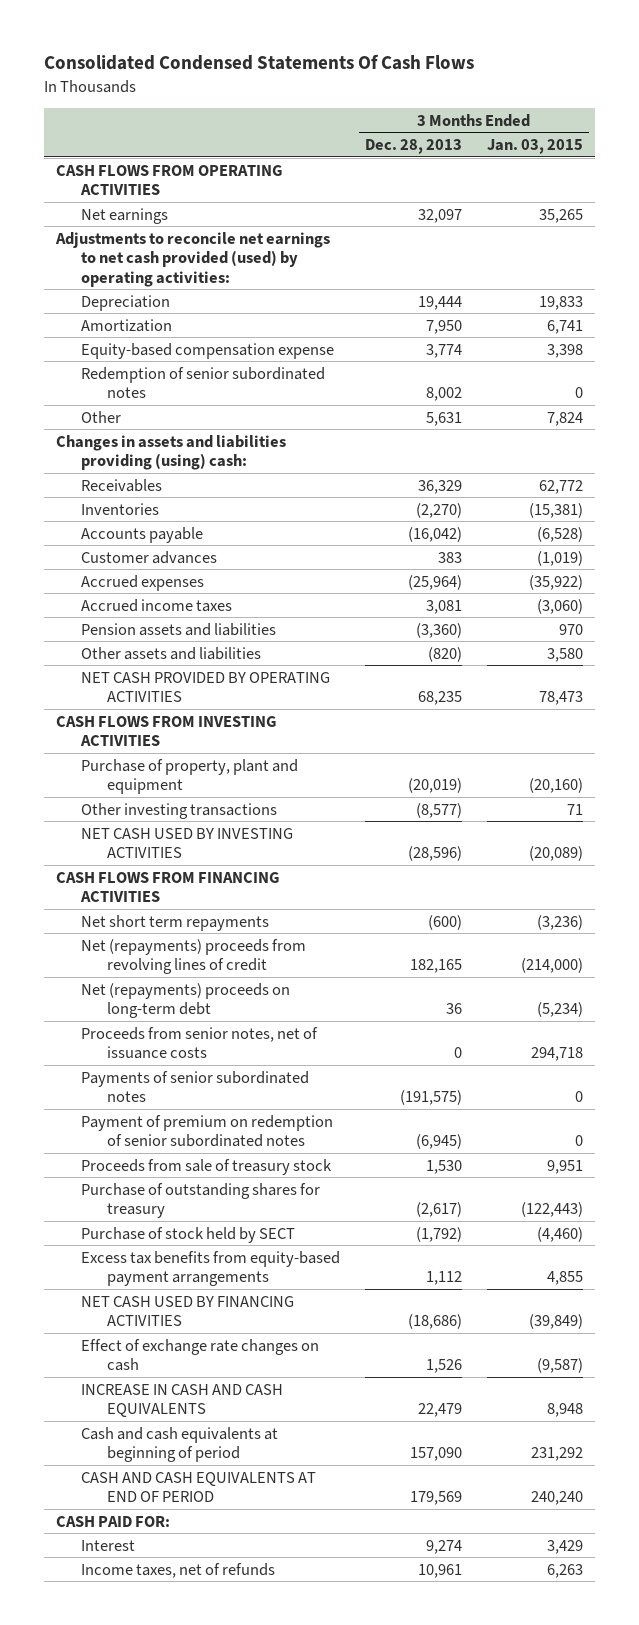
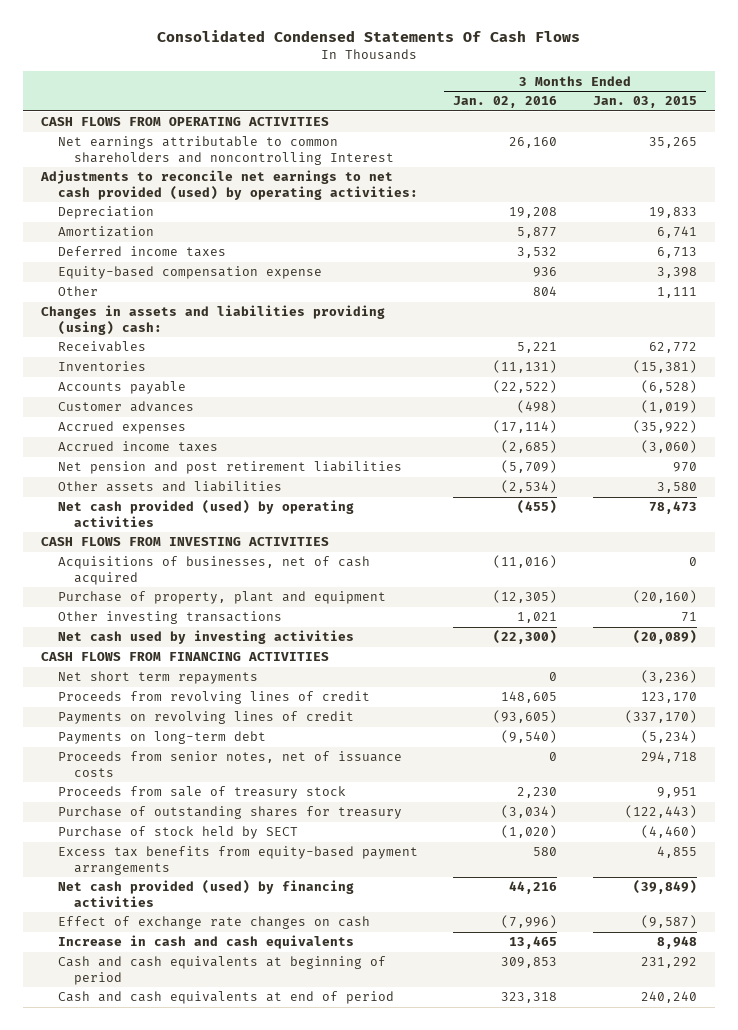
- | 3 Months Ended Dec. 28, 2013 | 3 Months Ended Jan. 03, 2015
+ | 3 Months Ended Jan. 02, 2016 | 3 Months Ended Jan. 03, 2015
- Net earnings | 32,097 | 35,265
+ Net earnings attributable to common shareholders and noncontrolling Interest | 26,160 | 35,265
+ Deferred income taxes | 3,532 | 6,713
- Redemption of senior subordinated notes | 8,002 | 0
- Other | 5,631 | 7,824
+ Other | 804 | 1,111
- Pension assets and liabilities | (3,360) | 970
+ Net pension and post retirement liabilities | (5,709) | 970
- NET CASH PROVIDED BY OPERATING ACTIVITIES | 68,235 | 78,473
+ Net cash provided (used) by operating activities | (455) | 78,473
+ Acquisitions of businesses, net of cash acquired | (11,016) | 0
- NET CASH USED BY INVESTING ACTIVITIES | (28,596) | (20,089)
+ Net cash used by investing activities | (22,300) | (20,089)
- Net (repayments) proceeds from revolving lines of credit | 182,165 | (214,000)
- Net (repayments) proceeds on long-term debt | 36 | (5,234)
+ Proceeds from revolving lines of credit | 148,605 | 123,170
+ Payments on revolving lines of credit | (93,605) | (337,170)
+ Payments on long-term debt | (9,540) | (5,234)
- Payments of senior subordinated notes | (191,575) | 0
- Payment of premium on redemption of senior subordinated notes | (6,945) | 0
- NET CASH USED BY FINANCING ACTIVITIES | (18,686) | (39,849)
+ Net cash provided (used) by financing activities | 44,216 | (39,849)
- INCREASE IN CASH AND CASH EQUIVALENTS | 22,479 | 8,948
+ Increase in cash and cash equivalents | 13,465 | 8,948
- CASH AND CASH EQUIVALENTS AT END OF PERIOD | 179,569 | 240,240
- CASH PAID FOR:
- Interest | 9,274 | 3,429
- Income taxes, net of refunds | 10,961 | 6,263
+ Cash and cash equivalents at end of period | 323,318 | 240,240

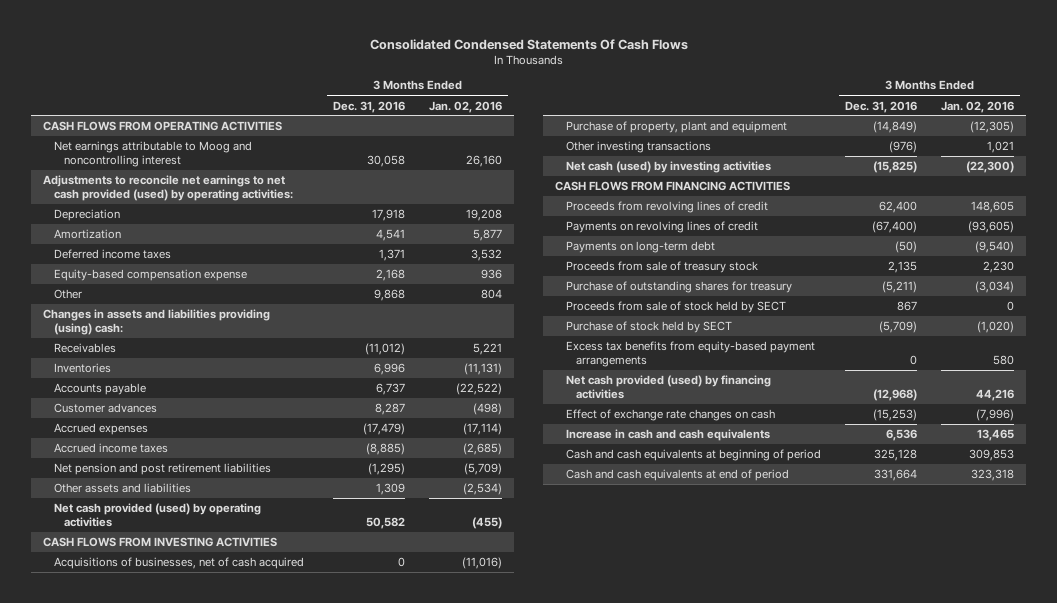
- | 3 Months Ended Jan. 02, 2016 | 3 Months Ended Jan. 03, 2015
+ | 3 Months Ended Dec. 31, 2016 | 3 Months Ended Jan. 02, 2016
- Net earnings attributable to common shareholders and noncontrolling Interest | 26,160 | 35,265
+ Net earnings attributable to Moog and noncontrolling interest | 30,058 | 26,160
- Net cash used by investing activities | (22,300) | (20,089)
+ Net cash (used) by investing activities | (15,825) | (22,300)
- Net short term repayments | 0 | (3,236)
- Proceeds from senior notes, net of issuance costs | 0 | 294,718
+ Proceeds from sale of stock held by SECT | 867 | 0

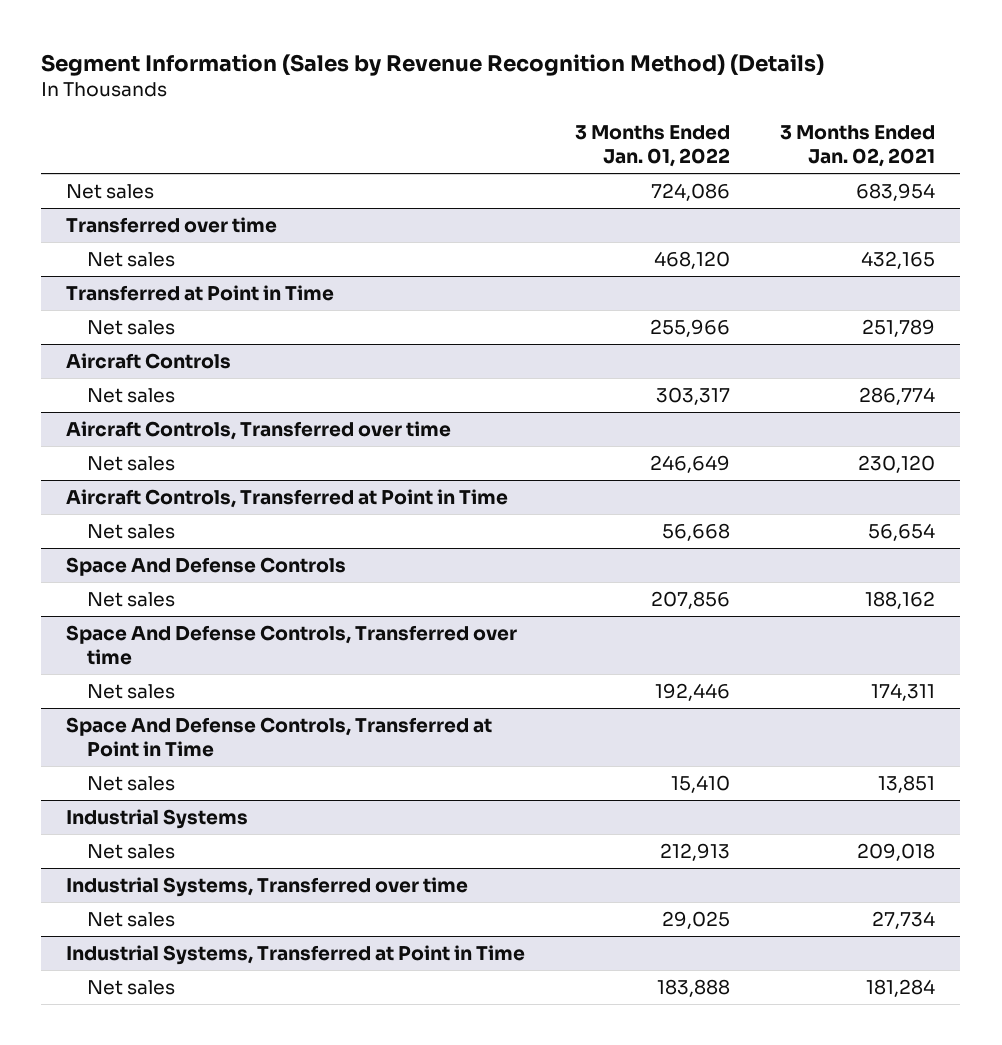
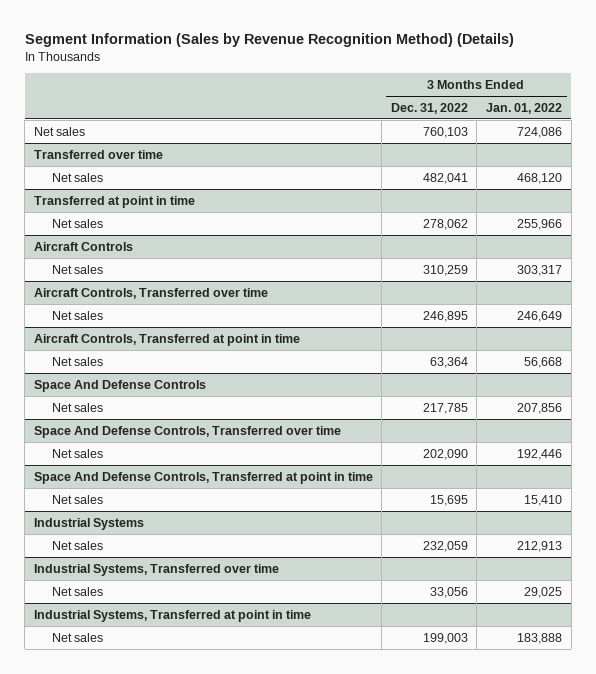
- | 3 Months Ended Jan. 01, 2022 | 3 Months Ended Jan. 02, 2021
+ | 3 Months Ended Dec. 31, 2022 | 3 Months Ended Jan. 01, 2022
- Transferred at Point in Time
+ Transferred at point in time
- Aircraft Controls, Transferred at Point in Time
+ Aircraft Controls, Transferred at point in time
- Space And Defense Controls, Transferred at Point in Time
+ Space And Defense Controls, Transferred at point in time
- Industrial Systems, Transferred at Point in Time
+ Industrial Systems, Transferred at point in time

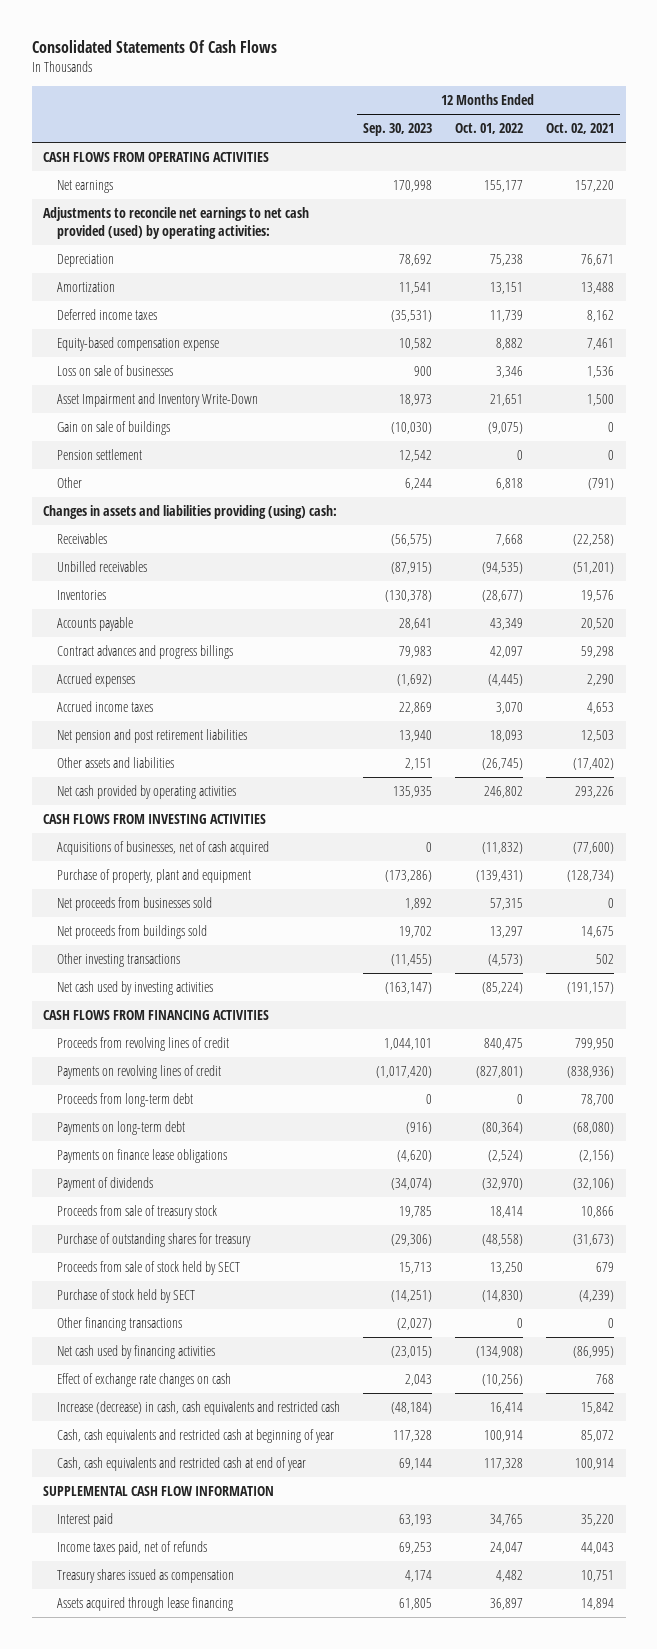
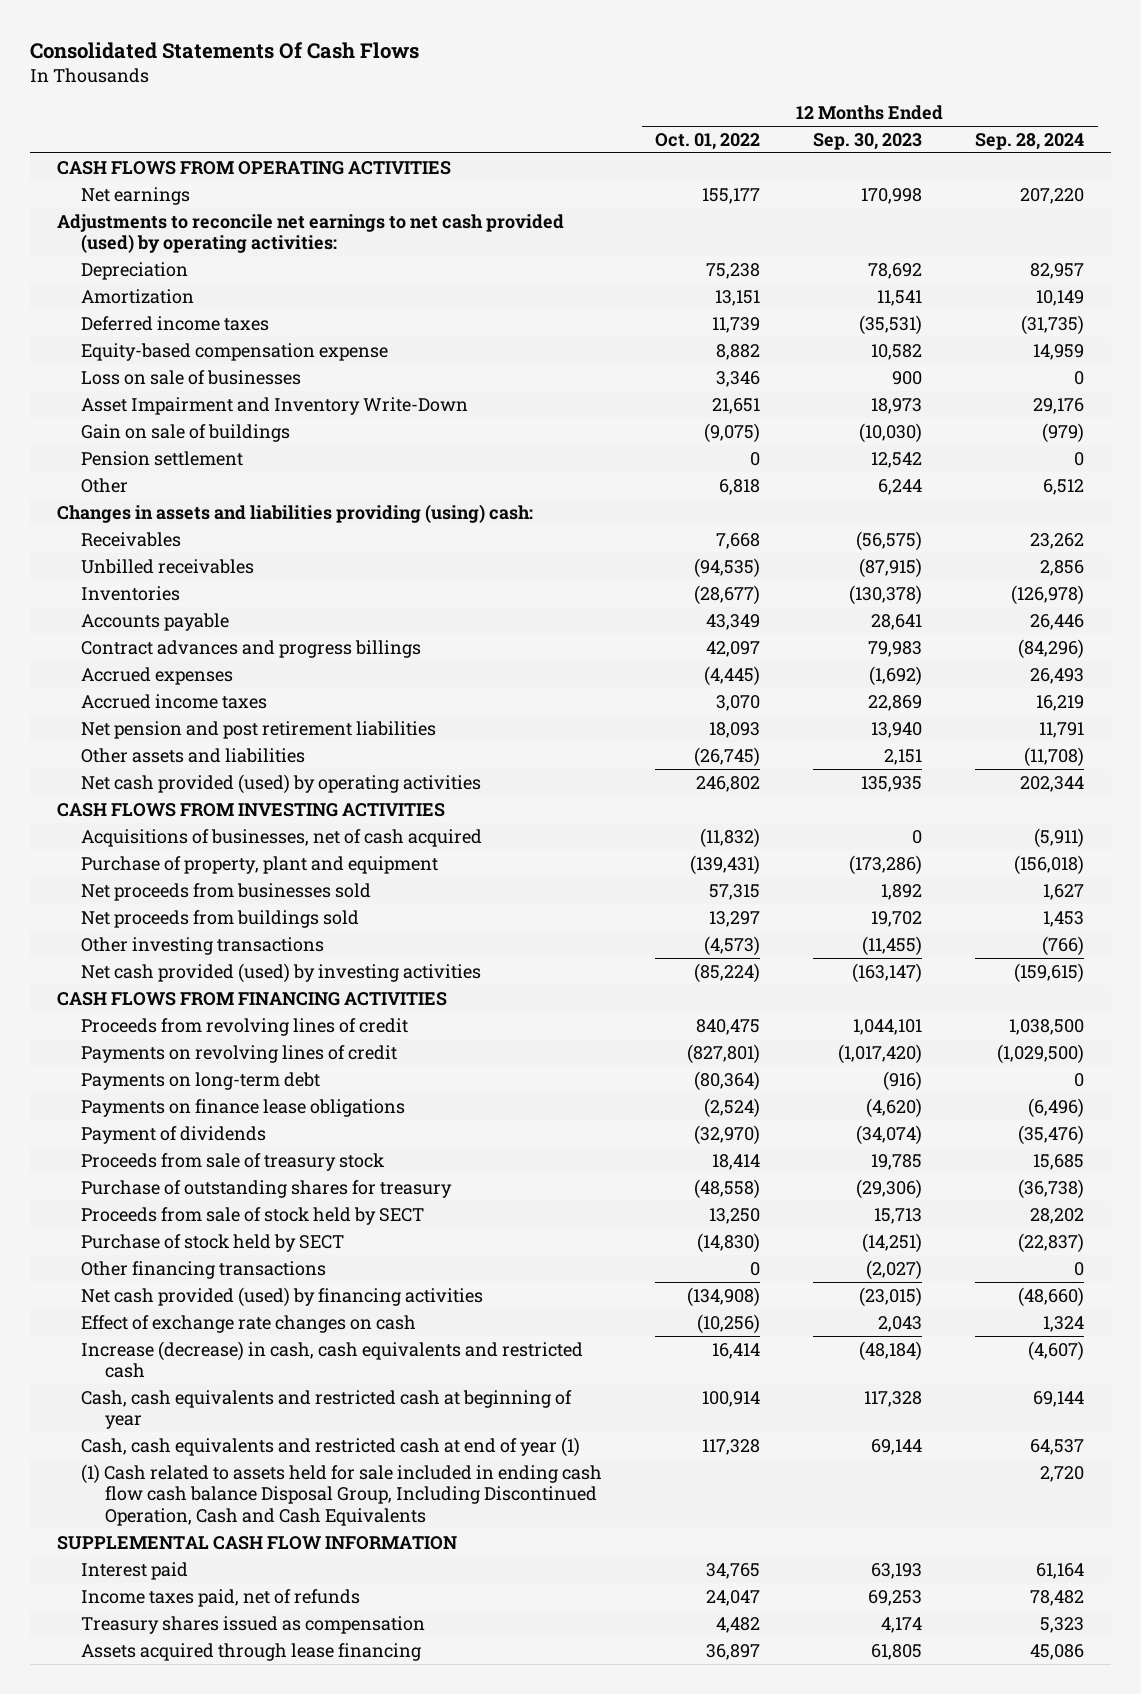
- | 12 Months Ended Sep. 30, 2023 | 12 Months Ended Oct. 01, 2022 | 12 Months Ended Oct. 02, 2021
+ | 12 Months Ended Oct. 01, 2022 | 12 Months Ended Sep. 30, 2023 | 12 Months Ended Sep. 28, 2024
- Net cash provided by operating activities | 135,935 | 246,802 | 293,226
+ Net cash provided (used) by operating activities | 246,802 | 135,935 | 202,344
- Net cash used by investing activities | (163,147) | (85,224) | (191,157)
+ Net cash provided (used) by investing activities | (85,224) | (163,147) | (159,615)
- Proceeds from long-term debt | 0 | 0 | 78,700
- Net cash used by financing activities | (23,015) | (134,908) | (86,995)
+ Net cash provided (used) by financing activities | (134,908) | (23,015) | (48,660)
- Cash, cash equivalents and restricted cash at end of year | 69,144 | 117,328 | 100,914
+ Cash, cash equivalents and restricted cash at end of year (1) | 117,328 | 69,144 | 64,537
+ (1) Cash related to assets held for sale included in ending cash flow cash balance Disposal Group, Including Discontinued Operation, Cash and Cash Equivalents | | | 2,720

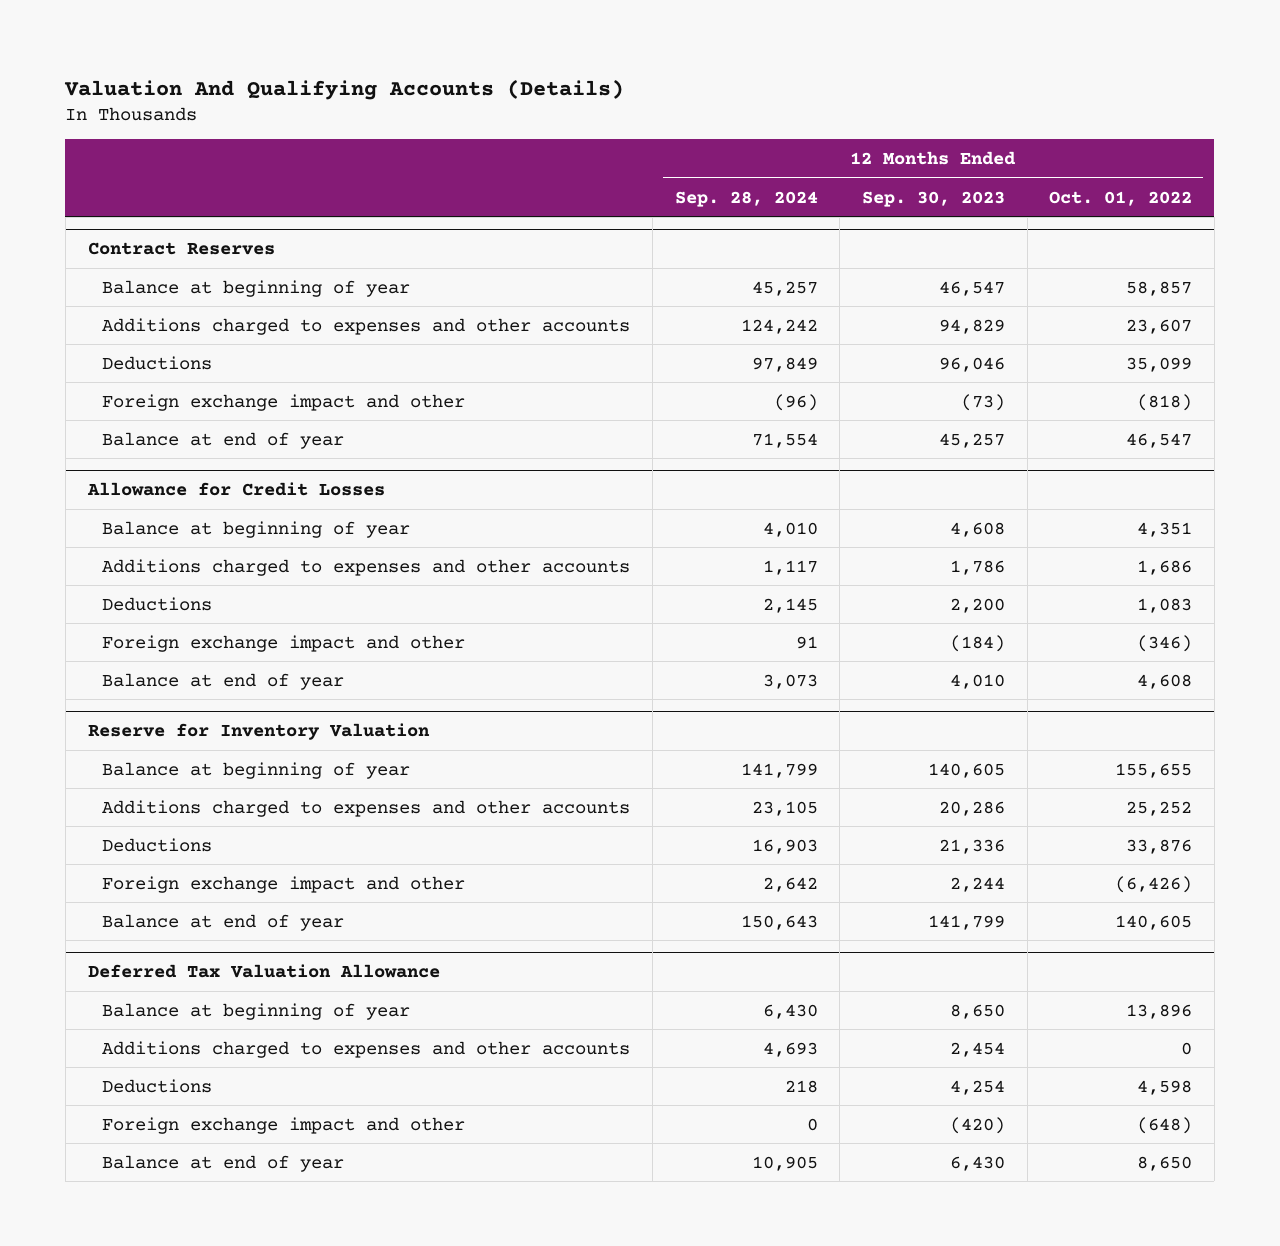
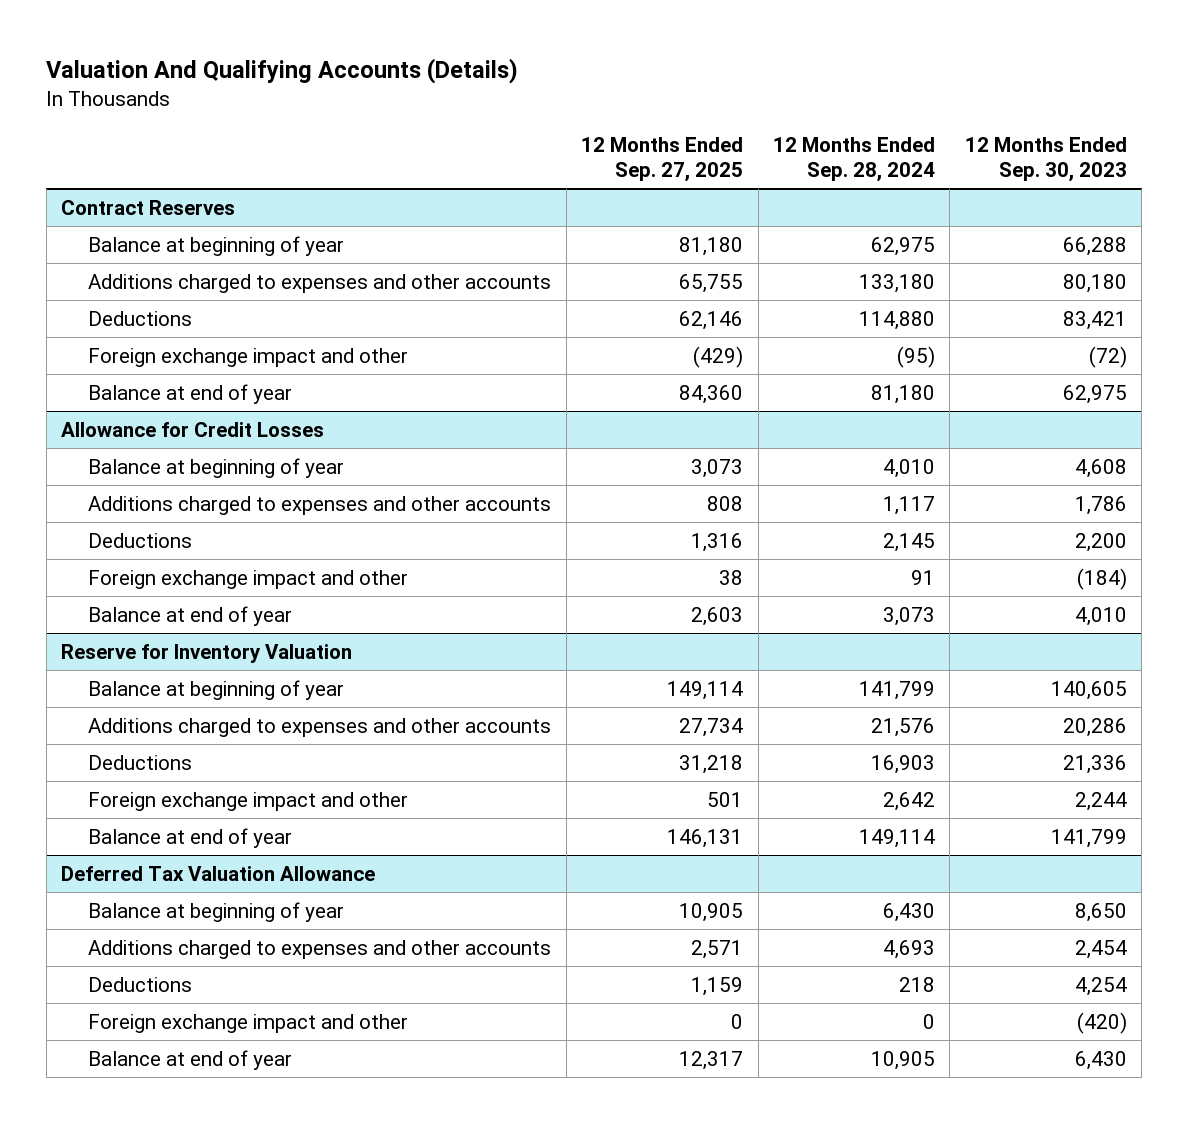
- | 12 Months Ended Sep. 28, 2024 | 12 Months Ended Sep. 30, 2023 | 12 Months Ended Oct. 01, 2022
+ | 12 Months Ended Sep. 27, 2025 | 12 Months Ended Sep. 28, 2024 | 12 Months Ended Sep. 30, 2023
@ Contract Reserves
- Balance at beginning of year | 45,257 | 46,547 | 58,857
- Additions charged to expenses and other accounts | 124,242 | 94,829 | 23,607
- Deductions | 97,849 | 96,046 | 35,099
- Foreign exchange impact and other | (96) | (73) | (818)
- Balance at end of year | 71,554 | 45,257 | 46,547
+ Balance at beginning of year | 81,180 | 62,975 | 66,288
+ Additions charged to expenses and other accounts | 65,755 | 133,180 | 80,180
+ Deductions | 62,146 | 114,880 | 83,421
+ Foreign exchange impact and other | (429) | (95) | (72)
+ Balance at end of year | 84,360 | 81,180 | 62,975
@ Reserve for Inventory Valuation
- Additions charged to expenses and other accounts | 23,105 | 20,286 | 25,252
+ Additions charged to expenses and other accounts | 27,734 | 21,576 | 20,286
- Balance at end of year | 150,643 | 141,799 | 140,605
+ Balance at end of year | 146,131 | 149,114 | 141,799

